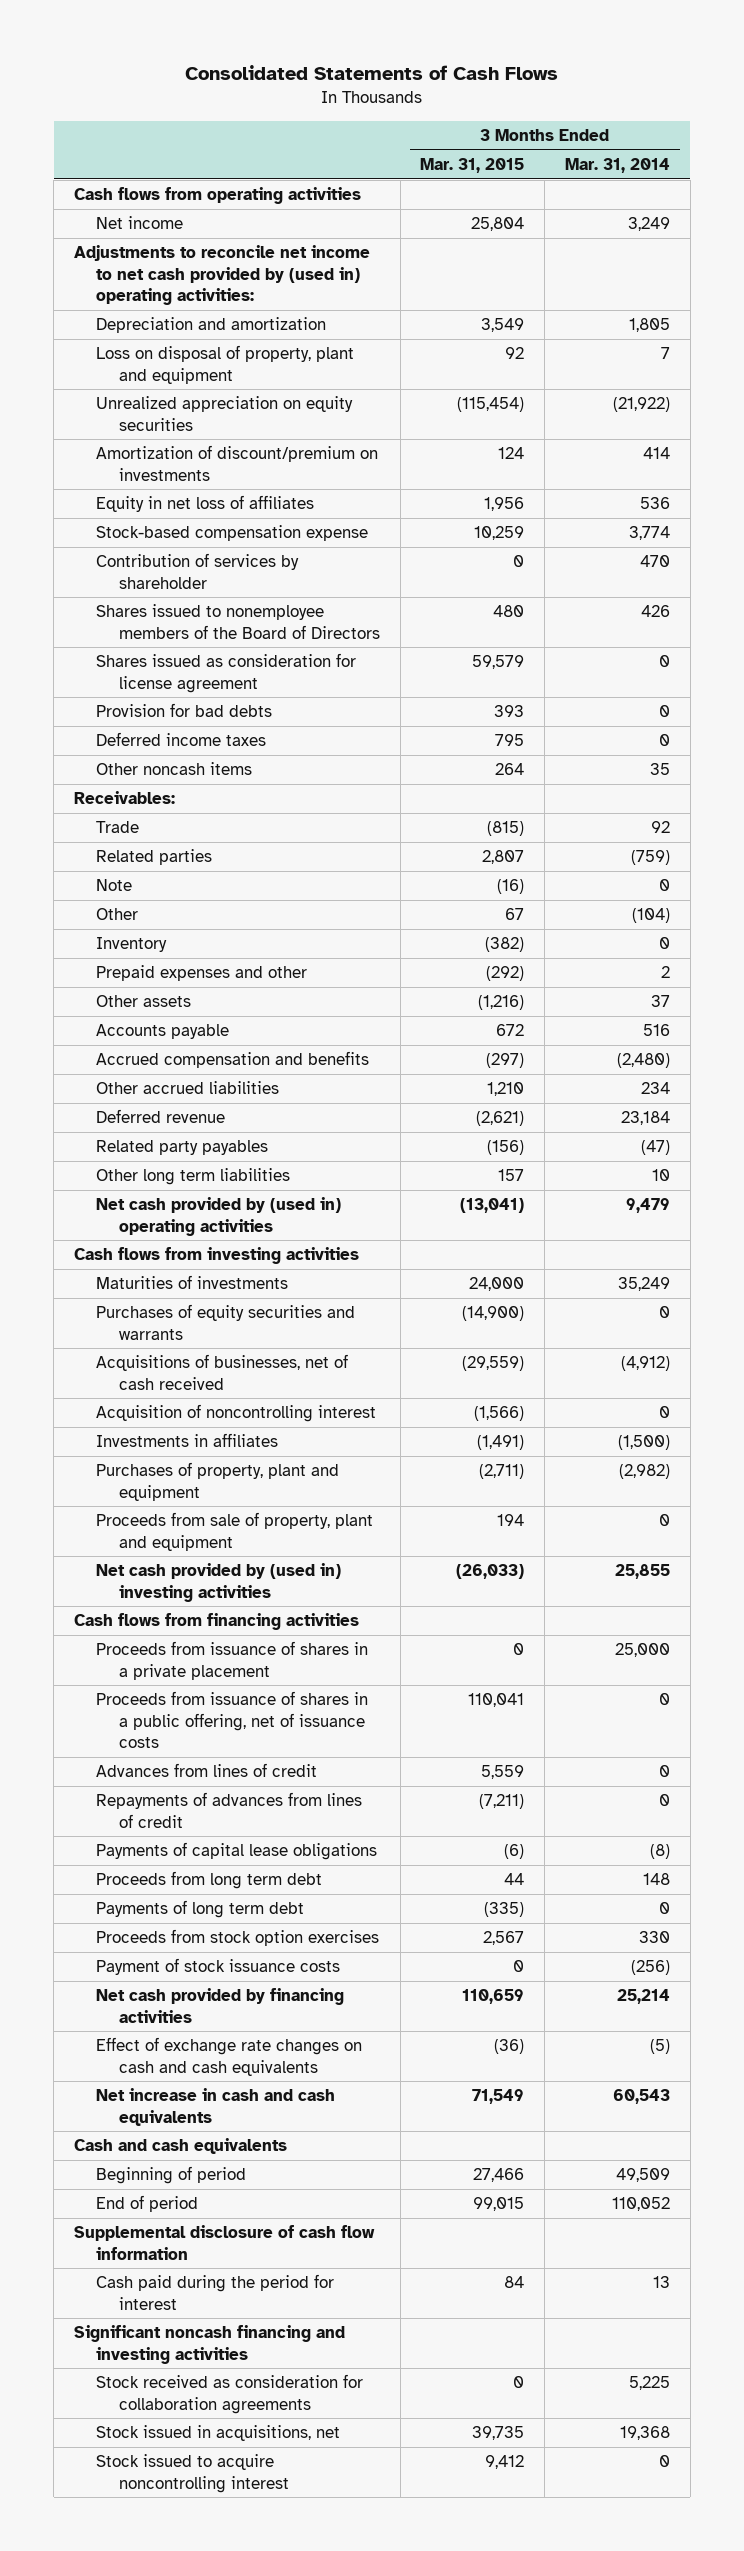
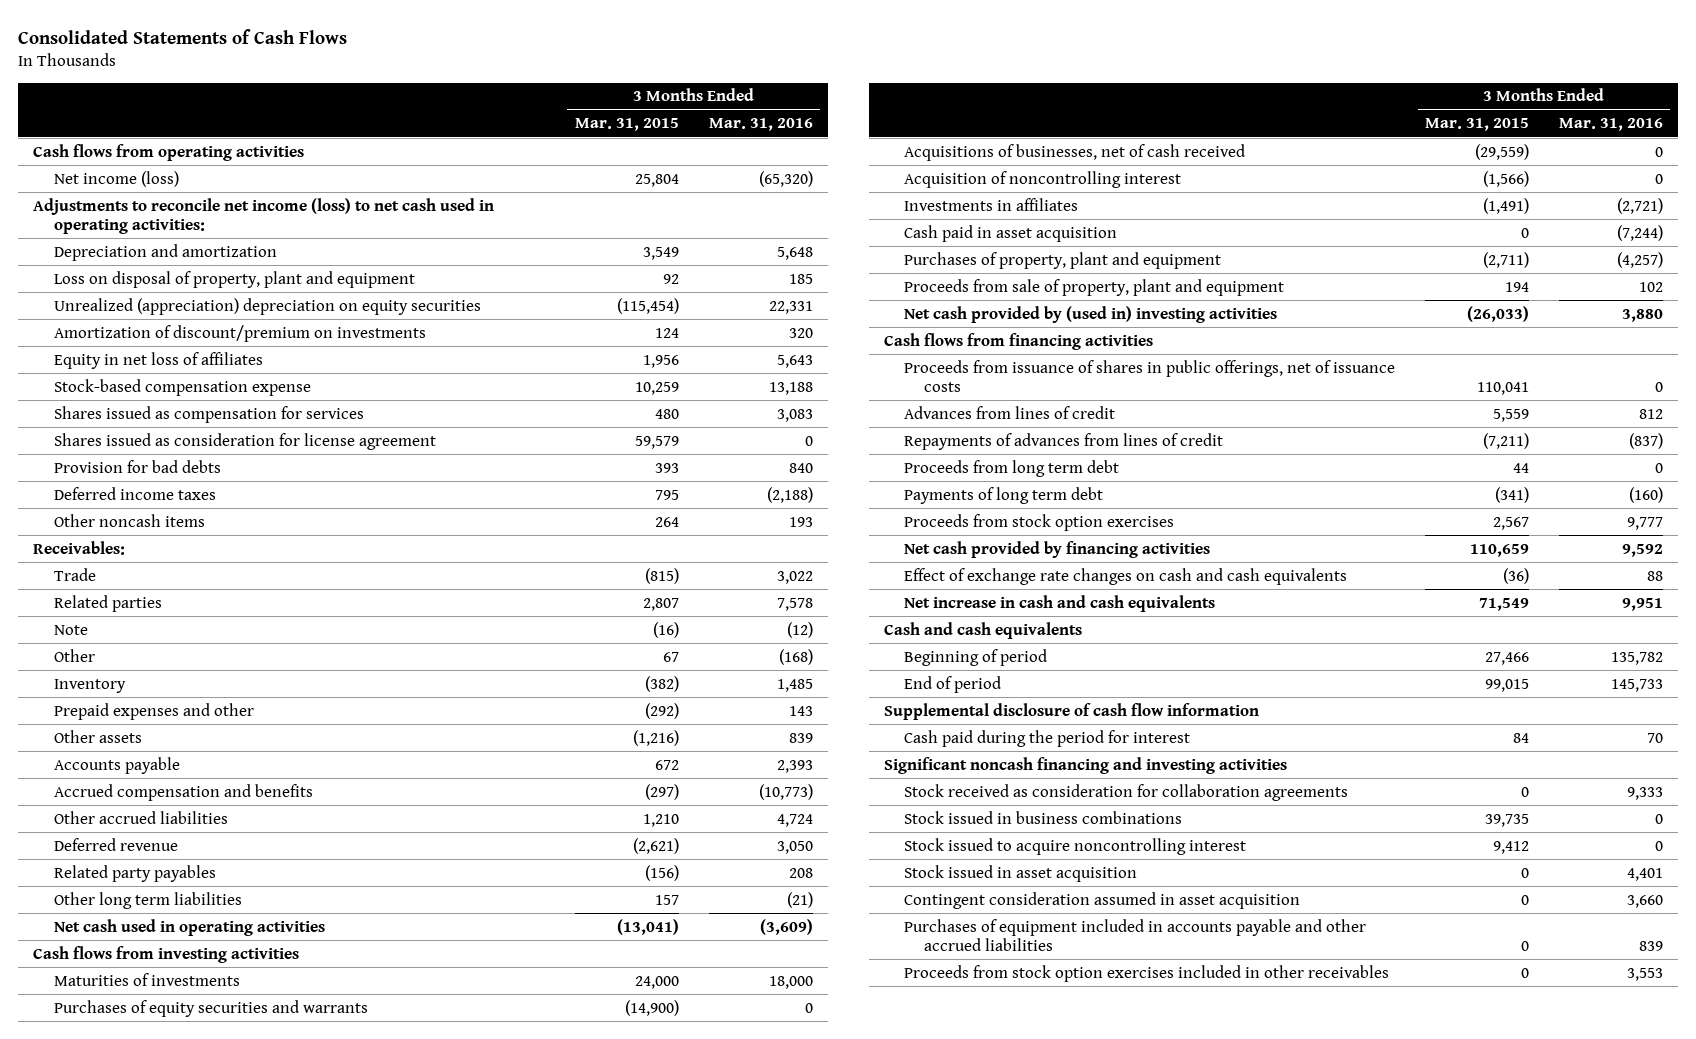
- | 3 Months Ended Mar. 31, 2015 | 3 Months Ended Mar. 31, 2014
+ | 3 Months Ended Mar. 31, 2015 | 3 Months Ended Mar. 31, 2016
- Net income | 25,804 | 3,249
- Adjustments to reconcile net income to net cash provided by (used in) operating activities:
+ Net income (loss) | 25,804 | (65,320)
+ Adjustments to reconcile net income (loss) to net cash used in operating activities:
- Unrealized appreciation on equity securities | (115,454) | (21,922)
+ Unrealized (appreciation) depreciation on equity securities | (115,454) | 22,331
- Contribution of services by shareholder | 0 | 470
- Shares issued to nonemployee members of the Board of Directors | 480 | 426
+ Shares issued as compensation for services | 480 | 3,083
- Net cash provided by (used in) operating activities | (13,041) | 9,479
+ Net cash used in operating activities | (13,041) | (3,609)
+ Cash paid in asset acquisition | 0 | (7,244)
- Proceeds from issuance of shares in a private placement | 0 | 25,000
- Proceeds from issuance of shares in a public offering, net of issuance costs | 110,041 | 0
+ Proceeds from issuance of shares in public offerings, net of issuance costs | 110,041 | 0
- Payments of capital lease obligations | (6) | (8)
- Payments of long term debt | (335) | 0
+ Payments of long term debt | (341) | (160)
- Payment of stock issuance costs | 0 | (256)
- Stock issued in acquisitions, net | 39,735 | 19,368
+ Stock issued in business combinations | 39,735 | 0
+ Stock issued in asset acquisition | 0 | 4,401
+ Contingent consideration assumed in asset acquisition | 0 | 3,660
+ Purchases of equipment included in accounts payable and other accrued liabilities | 0 | 839
+ Proceeds from stock option exercises included in other receivables | 0 | 3,553

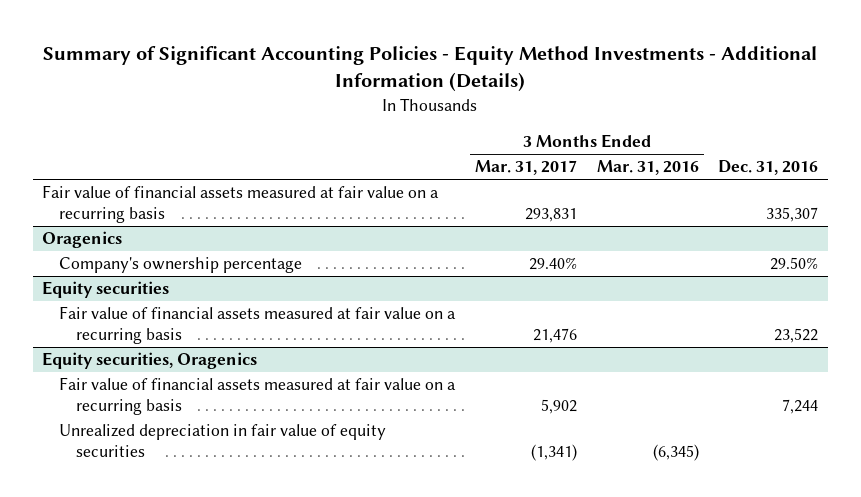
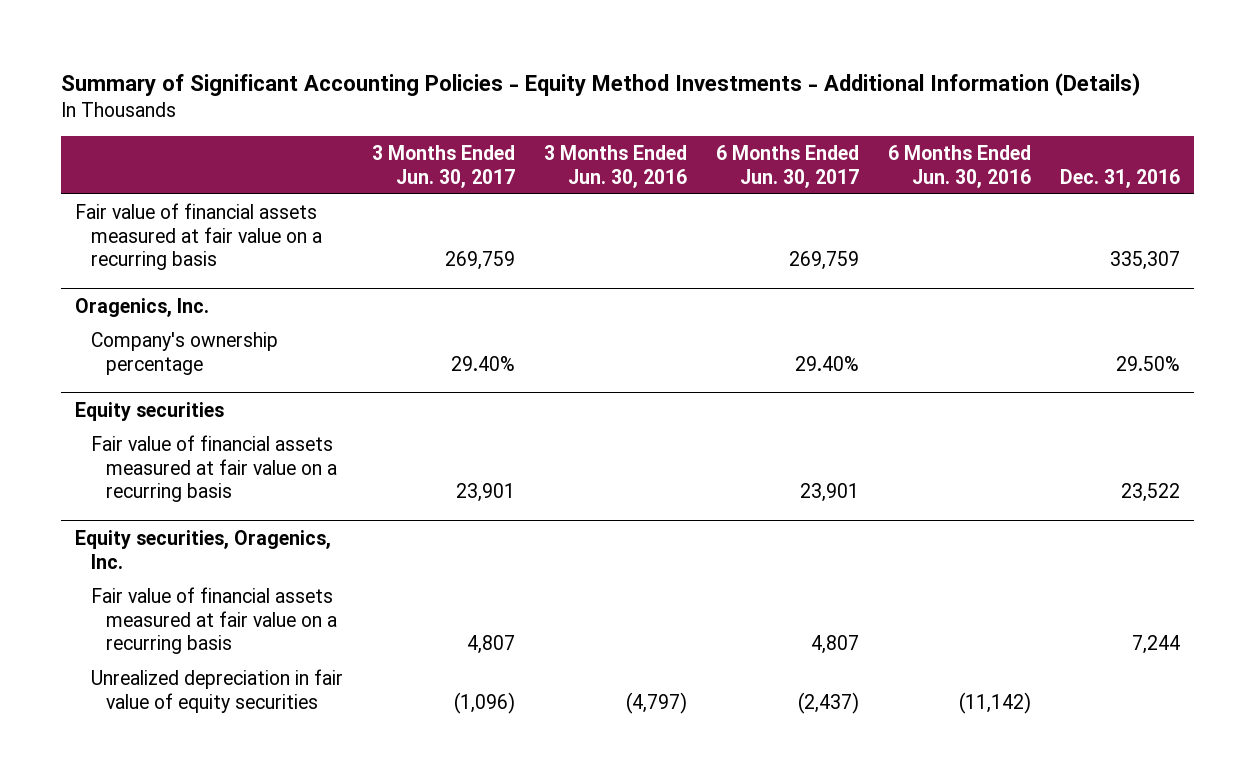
- | 3 Months Ended Mar. 31, 2017 | 3 Months Ended Mar. 31, 2016 | Dec. 31, 2016
+ | 3 Months Ended Jun. 30, 2017 | 3 Months Ended Jun. 30, 2016 | 6 Months Ended Jun. 30, 2017 | 6 Months Ended Jun. 30, 2016 | Dec. 31, 2016
- Oragenics
+ Oragenics, Inc.
- Equity securities, Oragenics
+ Equity securities, Oragenics, Inc.

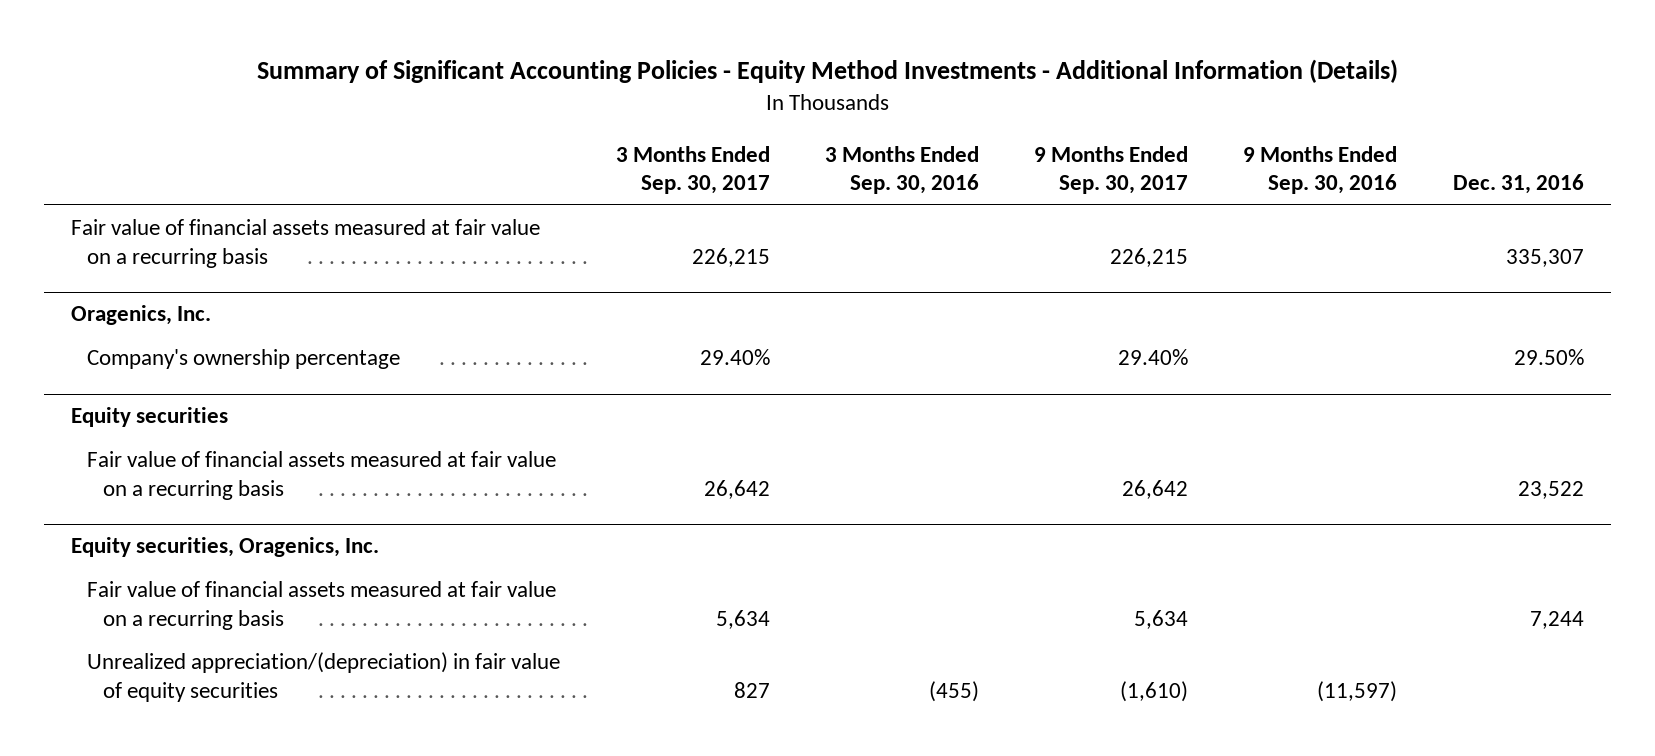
- | 3 Months Ended Jun. 30, 2017 | 3 Months Ended Jun. 30, 2016 | 6 Months Ended Jun. 30, 2017 | 6 Months Ended Jun. 30, 2016 | Dec. 31, 2016
+ | 3 Months Ended Sep. 30, 2017 | 3 Months Ended Sep. 30, 2016 | 9 Months Ended Sep. 30, 2017 | 9 Months Ended Sep. 30, 2016 | Dec. 31, 2016
@ Equity securities, Oragenics, Inc.
- Unrealized depreciation in fair value of equity securities | (1,096) | (4,797) | (2,437) | (11,142) |
+ Unrealized appreciation/(depreciation) in fair value of equity securities | 827 | (455) | (1,610) | (11,597) |

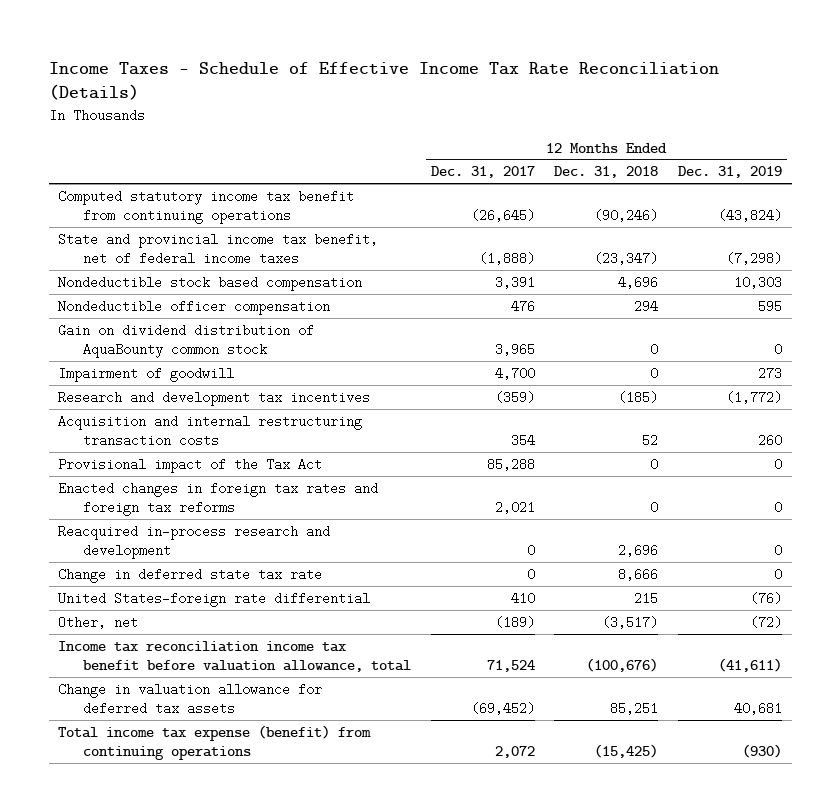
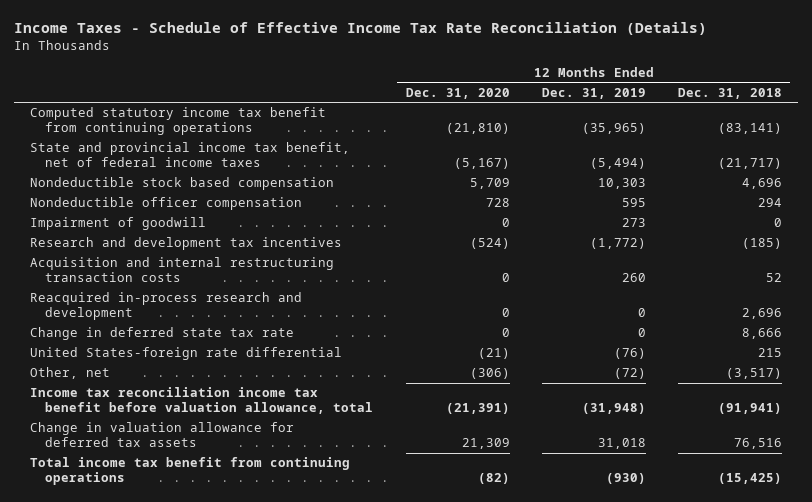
- | 12 Months Ended Dec. 31, 2017 | 12 Months Ended Dec. 31, 2018 | 12 Months Ended Dec. 31, 2019
+ | 12 Months Ended Dec. 31, 2020 | 12 Months Ended Dec. 31, 2019 | 12 Months Ended Dec. 31, 2018
- Computed statutory income tax benefit from continuing operations | (26,645) | (90,246) | (43,824)
- State and provincial income tax benefit, net of federal income taxes | (1,888) | (23,347) | (7,298)
+ Computed statutory income tax benefit from continuing operations | (21,810) | (35,965) | (83,141)
+ State and provincial income tax benefit, net of federal income taxes | (5,167) | (5,494) | (21,717)
- Gain on dividend distribution of AquaBounty common stock | 3,965 | 0 | 0
- Provisional impact of the Tax Act | 85,288 | 0 | 0
- Enacted changes in foreign tax rates and foreign tax reforms | 2,021 | 0 | 0
- Income tax reconciliation income tax benefit before valuation allowance, total | 71,524 | (100,676) | (41,611)
- Change in valuation allowance for deferred tax assets | (69,452) | 85,251 | 40,681
- Total income tax expense (benefit) from continuing operations | 2,072 | (15,425) | (930)
+ Income tax reconciliation income tax benefit before valuation allowance, total | (21,391) | (31,948) | (91,941)
+ Change in valuation allowance for deferred tax assets | 21,309 | 31,018 | 76,516
+ Total income tax benefit from continuing operations | (82) | (930) | (15,425)

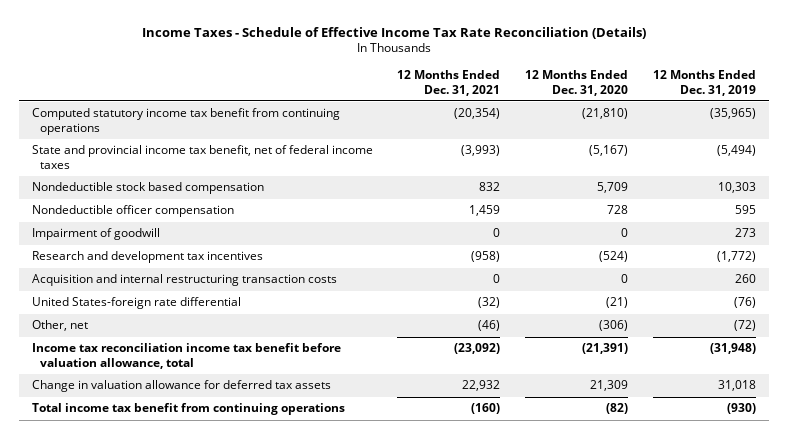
- | 12 Months Ended Dec. 31, 2020 | 12 Months Ended Dec. 31, 2019 | 12 Months Ended Dec. 31, 2018
+ | 12 Months Ended Dec. 31, 2021 | 12 Months Ended Dec. 31, 2020 | 12 Months Ended Dec. 31, 2019
- Reacquired in-process research and development | 0 | 0 | 2,696
- Change in deferred state tax rate | 0 | 0 | 8,666

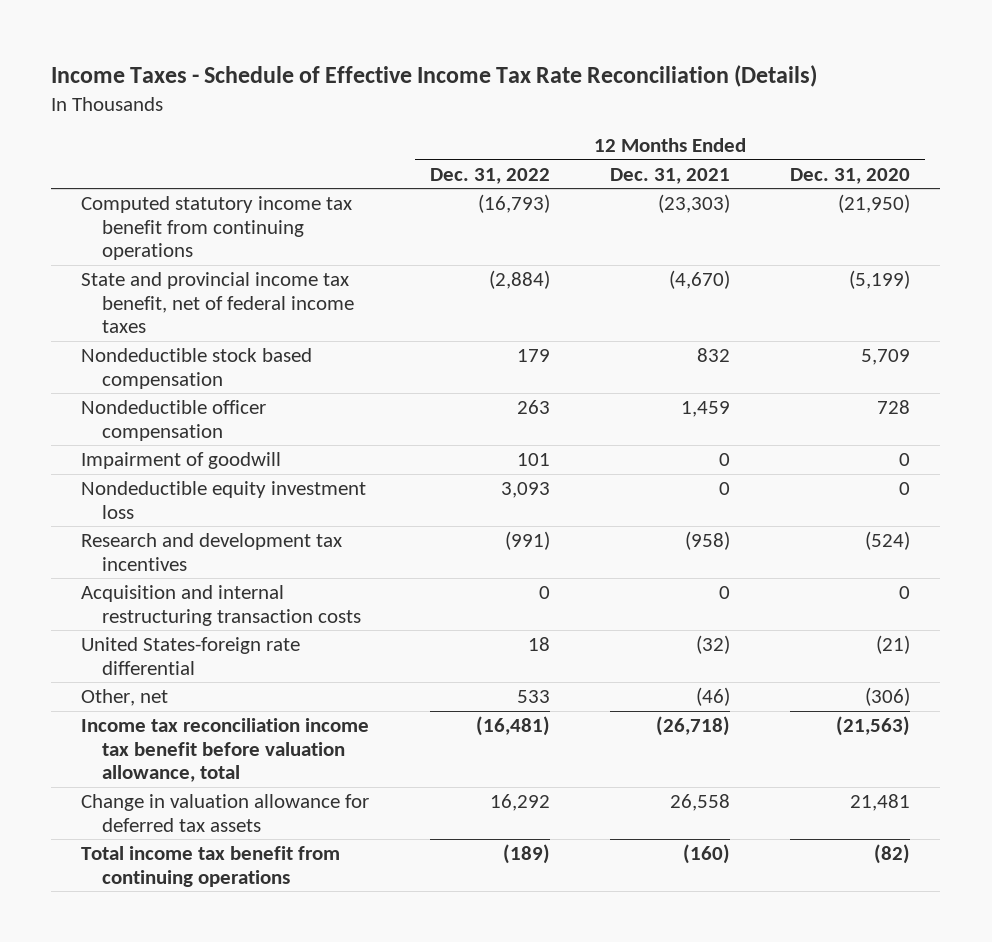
- | 12 Months Ended Dec. 31, 2021 | 12 Months Ended Dec. 31, 2020 | 12 Months Ended Dec. 31, 2019
+ | 12 Months Ended Dec. 31, 2022 | 12 Months Ended Dec. 31, 2021 | 12 Months Ended Dec. 31, 2020
- Computed statutory income tax benefit from continuing operations | (20,354) | (21,810) | (35,965)
- State and provincial income tax benefit, net of federal income taxes | (3,993) | (5,167) | (5,494)
+ Computed statutory income tax benefit from continuing operations | (16,793) | (23,303) | (21,950)
+ State and provincial income tax benefit, net of federal income taxes | (2,884) | (4,670) | (5,199)
+ Nondeductible equity investment loss | 3,093 | 0 | 0
- Income tax reconciliation income tax benefit before valuation allowance, total | (23,092) | (21,391) | (31,948)
- Change in valuation allowance for deferred tax assets | 22,932 | 21,309 | 31,018
+ Income tax reconciliation income tax benefit before valuation allowance, total | (16,481) | (26,718) | (21,563)
+ Change in valuation allowance for deferred tax assets | 16,292 | 26,558 | 21,481

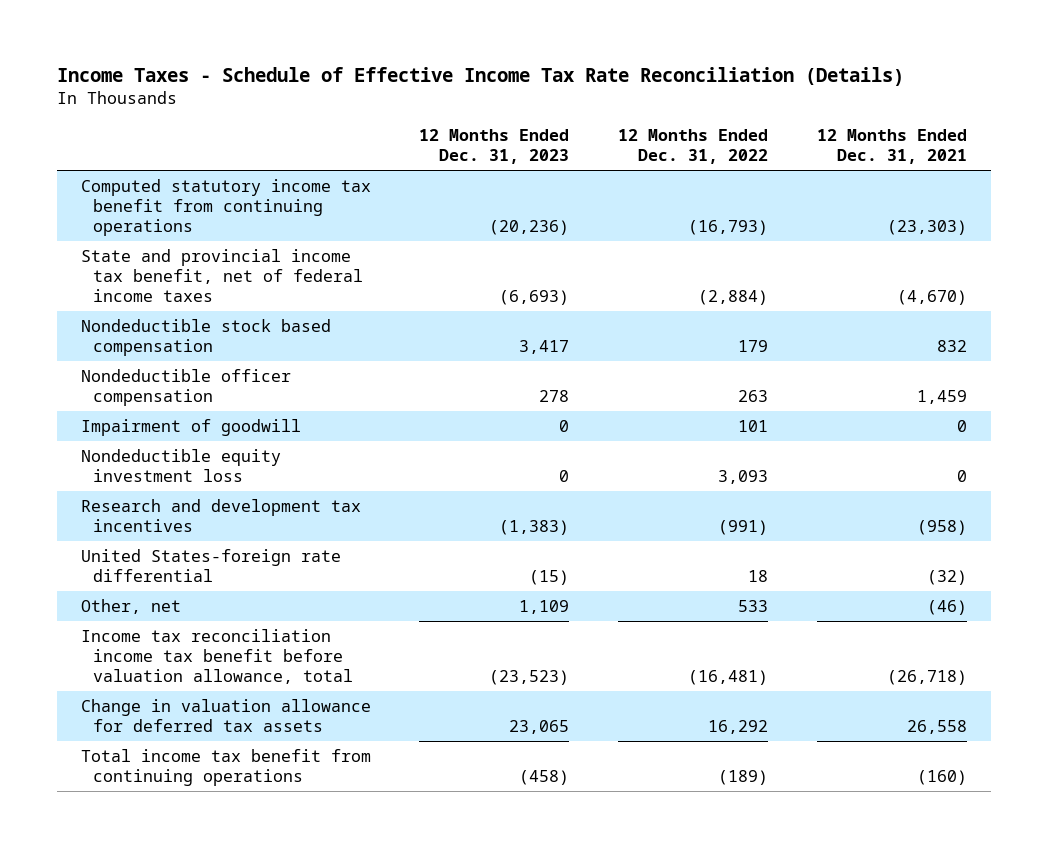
- | 12 Months Ended Dec. 31, 2022 | 12 Months Ended Dec. 31, 2021 | 12 Months Ended Dec. 31, 2020
+ | 12 Months Ended Dec. 31, 2023 | 12 Months Ended Dec. 31, 2022 | 12 Months Ended Dec. 31, 2021
- Acquisition and internal restructuring transaction costs | 0 | 0 | 0

